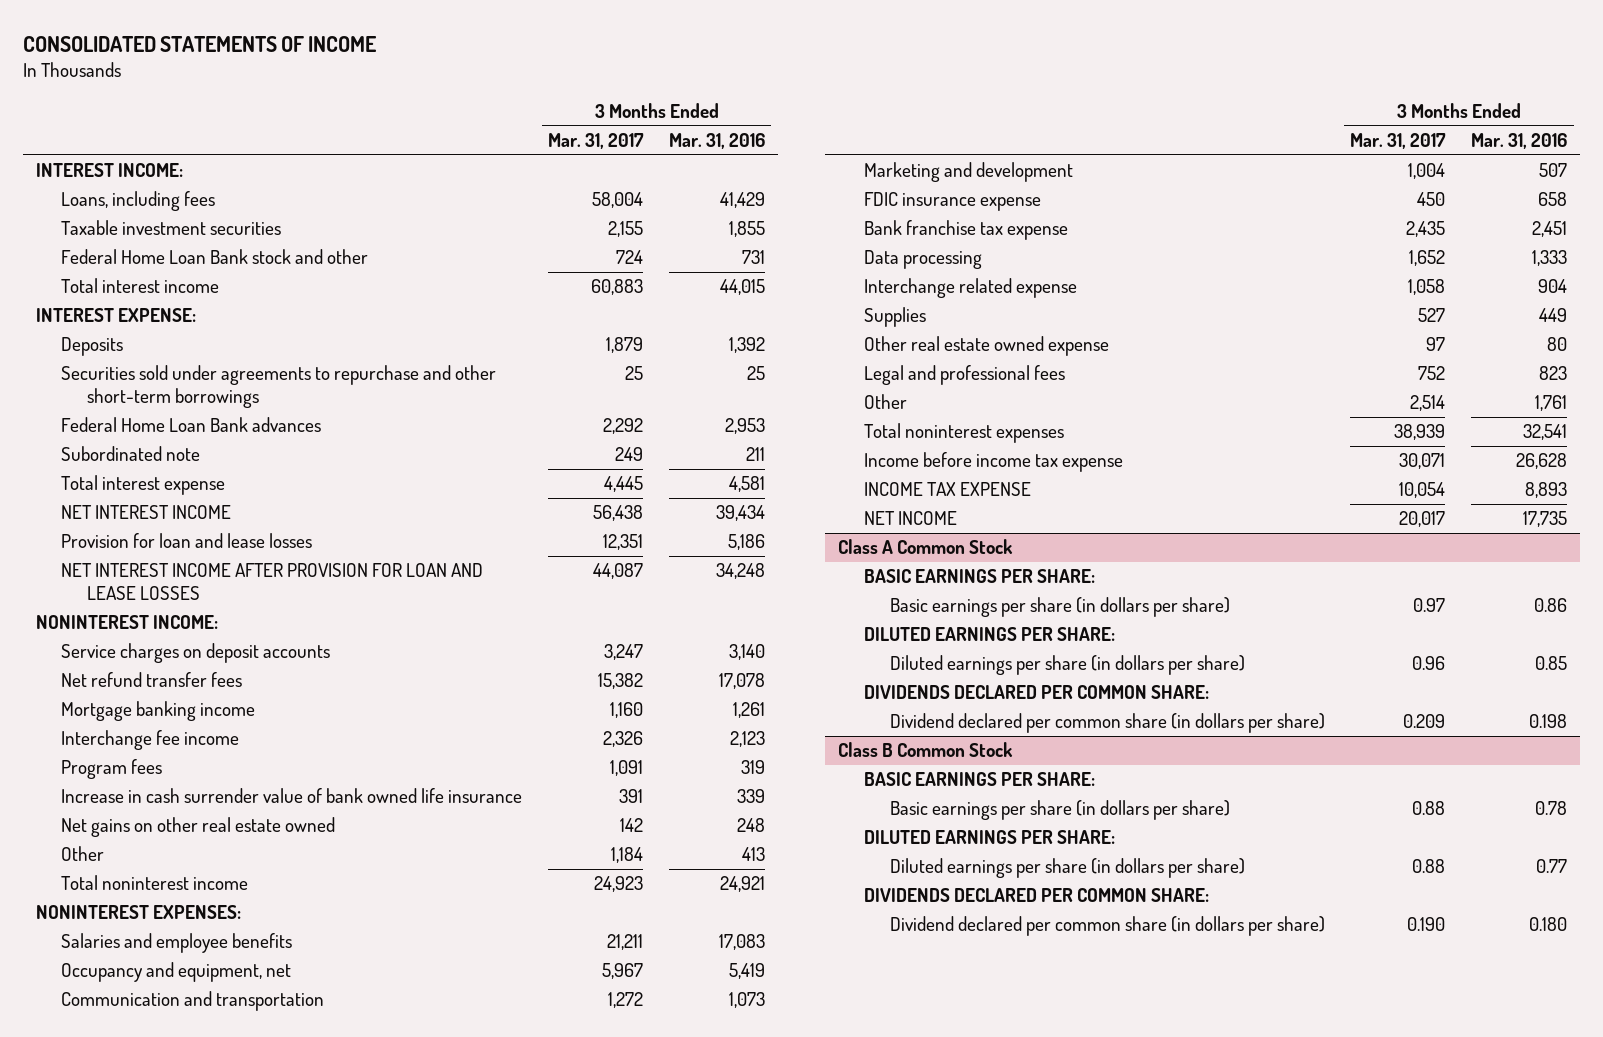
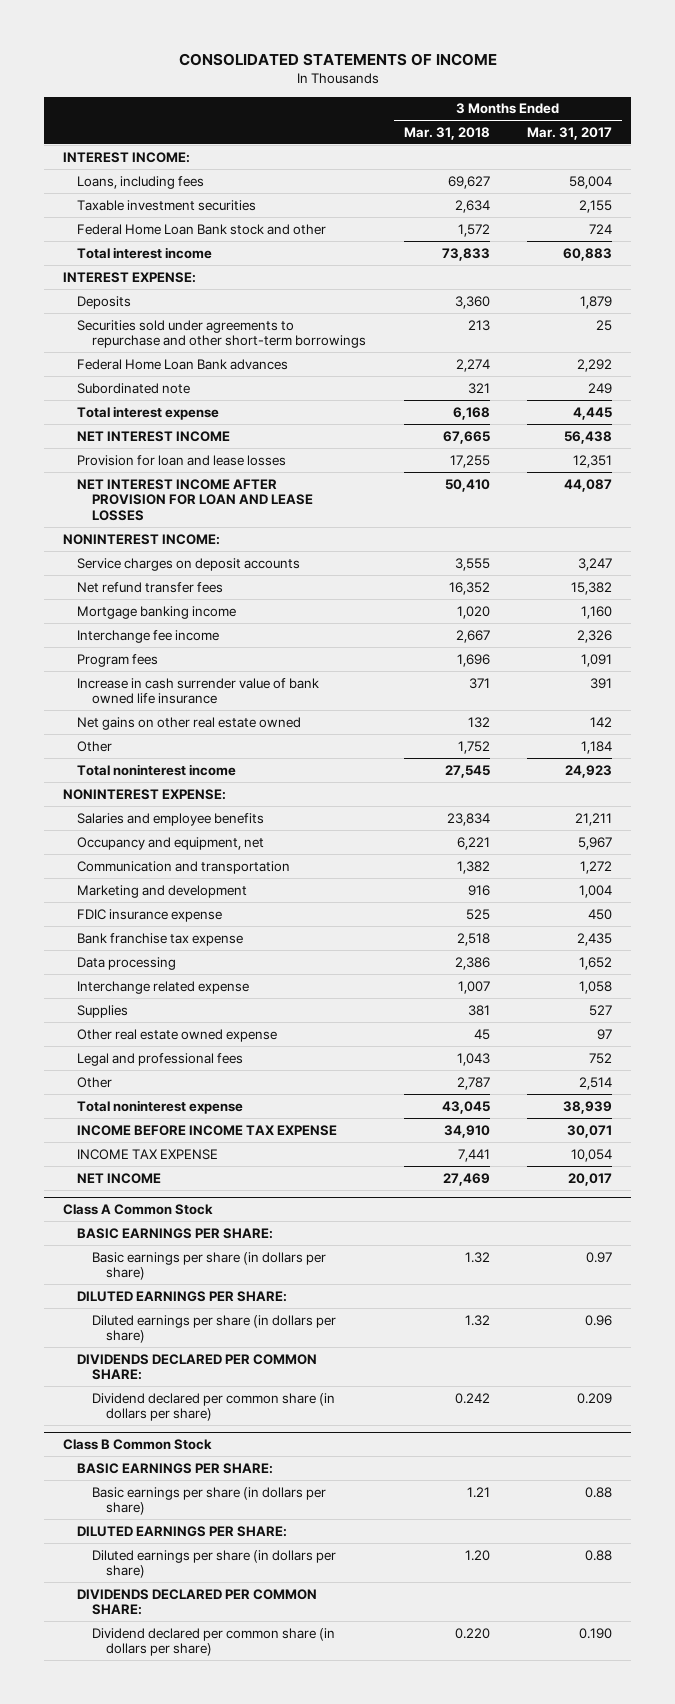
- | 3 Months Ended Mar. 31, 2017 | 3 Months Ended Mar. 31, 2016
+ | 3 Months Ended Mar. 31, 2018 | 3 Months Ended Mar. 31, 2017
- NONINTEREST EXPENSES:
+ NONINTEREST EXPENSE:
- Total noninterest expenses | 38,939 | 32,541
- Income before income tax expense | 30,071 | 26,628
+ Total noninterest expense | 43,045 | 38,939
+ INCOME BEFORE INCOME TAX EXPENSE | 34,910 | 30,071

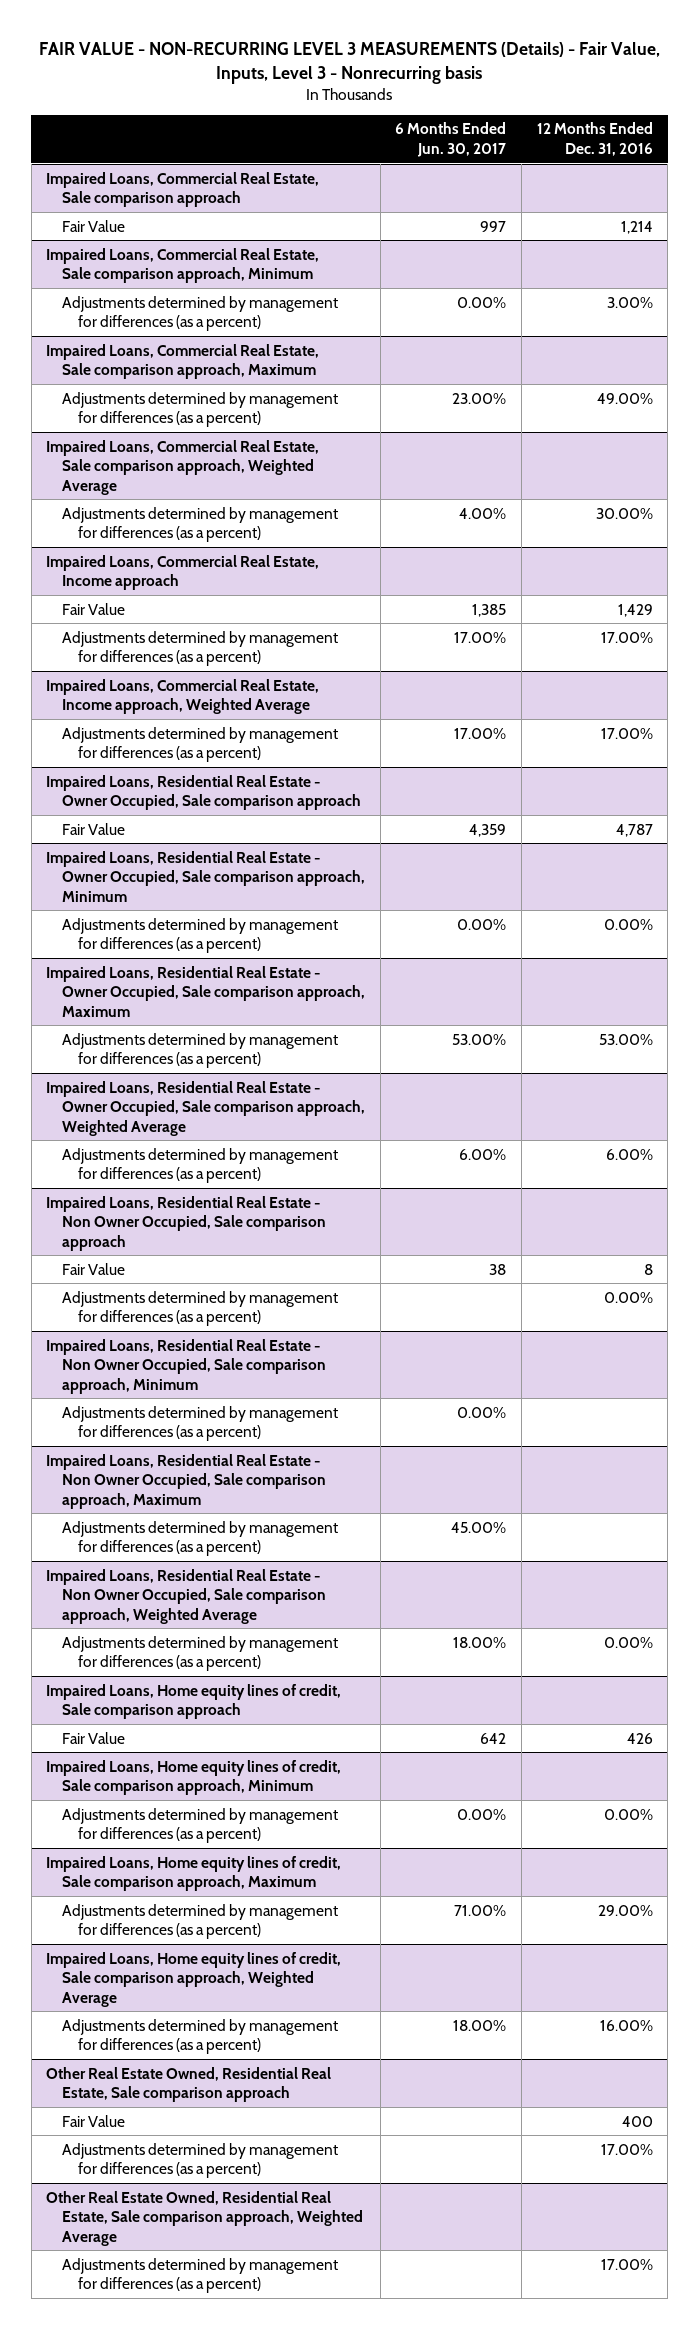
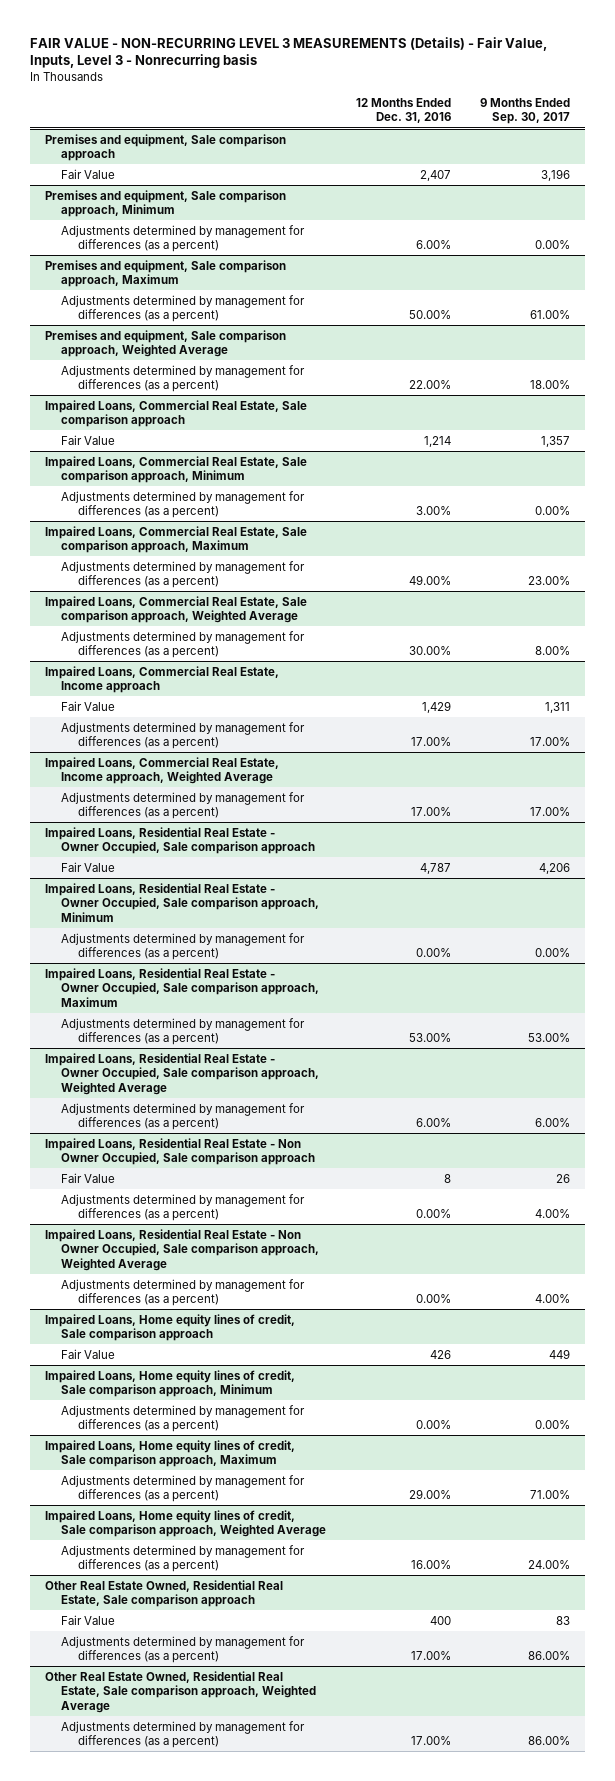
- | 6 Months Ended Jun. 30, 2017 | 12 Months Ended Dec. 31, 2016
+ | 12 Months Ended Dec. 31, 2016 | 9 Months Ended Sep. 30, 2017
+ Premises and equipment, Sale comparison approach
+ Fair Value | 2,407 | 3,196
+ Premises and equipment, Sale comparison approach, Minimum
+ Adjustments determined by management for differences (as a percent) | 6.00% | 0.00%
+ Premises and equipment, Sale comparison approach, Maximum
+ Adjustments determined by management for differences (as a percent) | 50.00% | 61.00%
+ Premises and equipment, Sale comparison approach, Weighted Average
+ Adjustments determined by management for differences (as a percent) | 22.00% | 18.00%
- Impaired Loans, Residential Real Estate - Non Owner Occupied, Sale comparison approach, Minimum
- Adjustments determined by management for differences (as a percent) | 0.00% |
- Impaired Loans, Residential Real Estate - Non Owner Occupied, Sale comparison approach, Maximum
- Adjustments determined by management for differences (as a percent) | 45.00% |

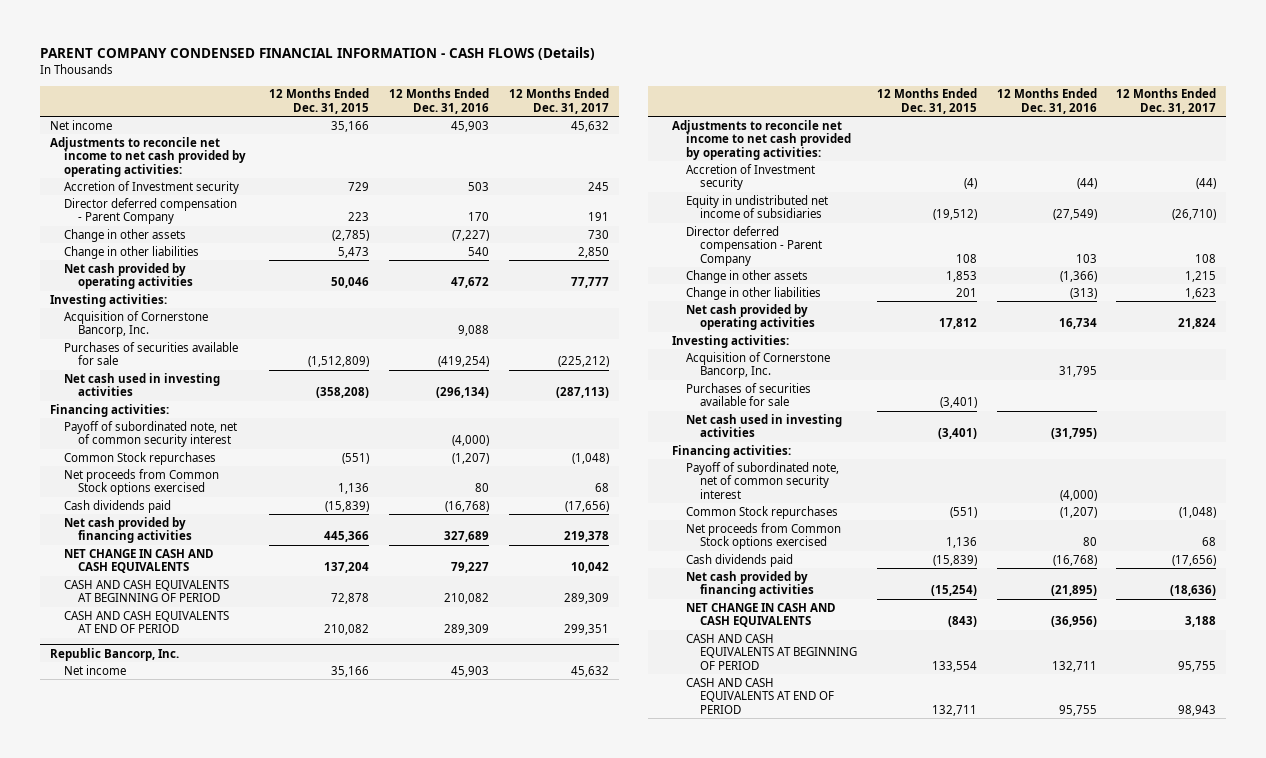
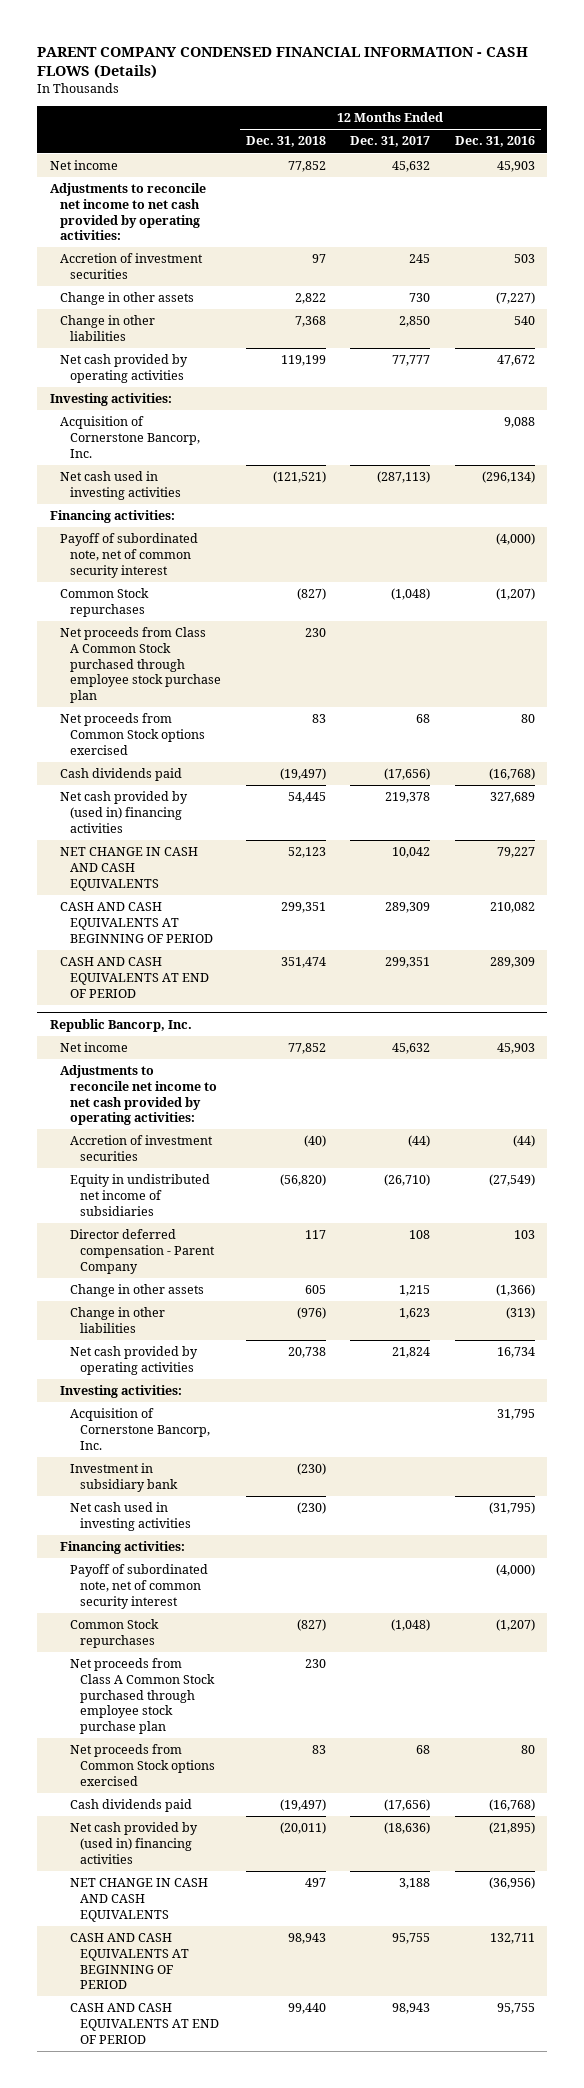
- | 12 Months Ended Dec. 31, 2015 | 12 Months Ended Dec. 31, 2016 | 12 Months Ended Dec. 31, 2017
+ | 12 Months Ended Dec. 31, 2018 | 12 Months Ended Dec. 31, 2017 | 12 Months Ended Dec. 31, 2016
- Accretion of Investment security | 729 | 503 | 245
- Director deferred compensation - Parent Company | 223 | 170 | 191
+ Accretion of investment securities | 97 | 245 | 503
- Purchases of securities available for sale | (1,512,809) | (419,254) | (225,212)
+ Net proceeds from Class A Common Stock purchased through employee stock purchase plan | 230 | |
- Net cash provided by financing activities | 445,366 | 327,689 | 219,378
+ Net cash provided by (used in) financing activities | 54,445 | 219,378 | 327,689
@ Republic Bancorp, Inc.
- Accretion of Investment security | (4) | (44) | (44)
+ Accretion of investment securities | (40) | (44) | (44)
- Purchases of securities available for sale | (3,401) | |
+ Investment in subsidiary bank | (230) | |
+ Net proceeds from Class A Common Stock purchased through employee stock purchase plan | 230 | |
- Net cash provided by financing activities | (15,254) | (21,895) | (18,636)
+ Net cash provided by (used in) financing activities | (20,011) | (18,636) | (21,895)

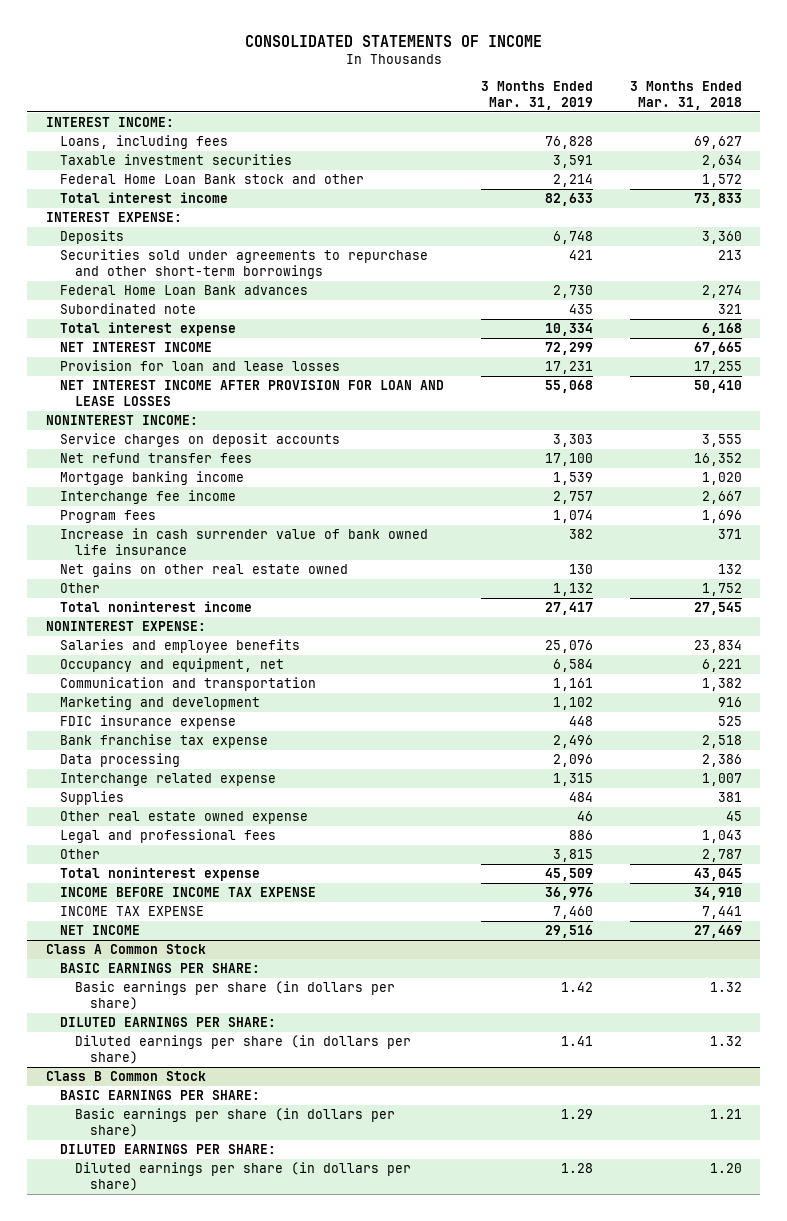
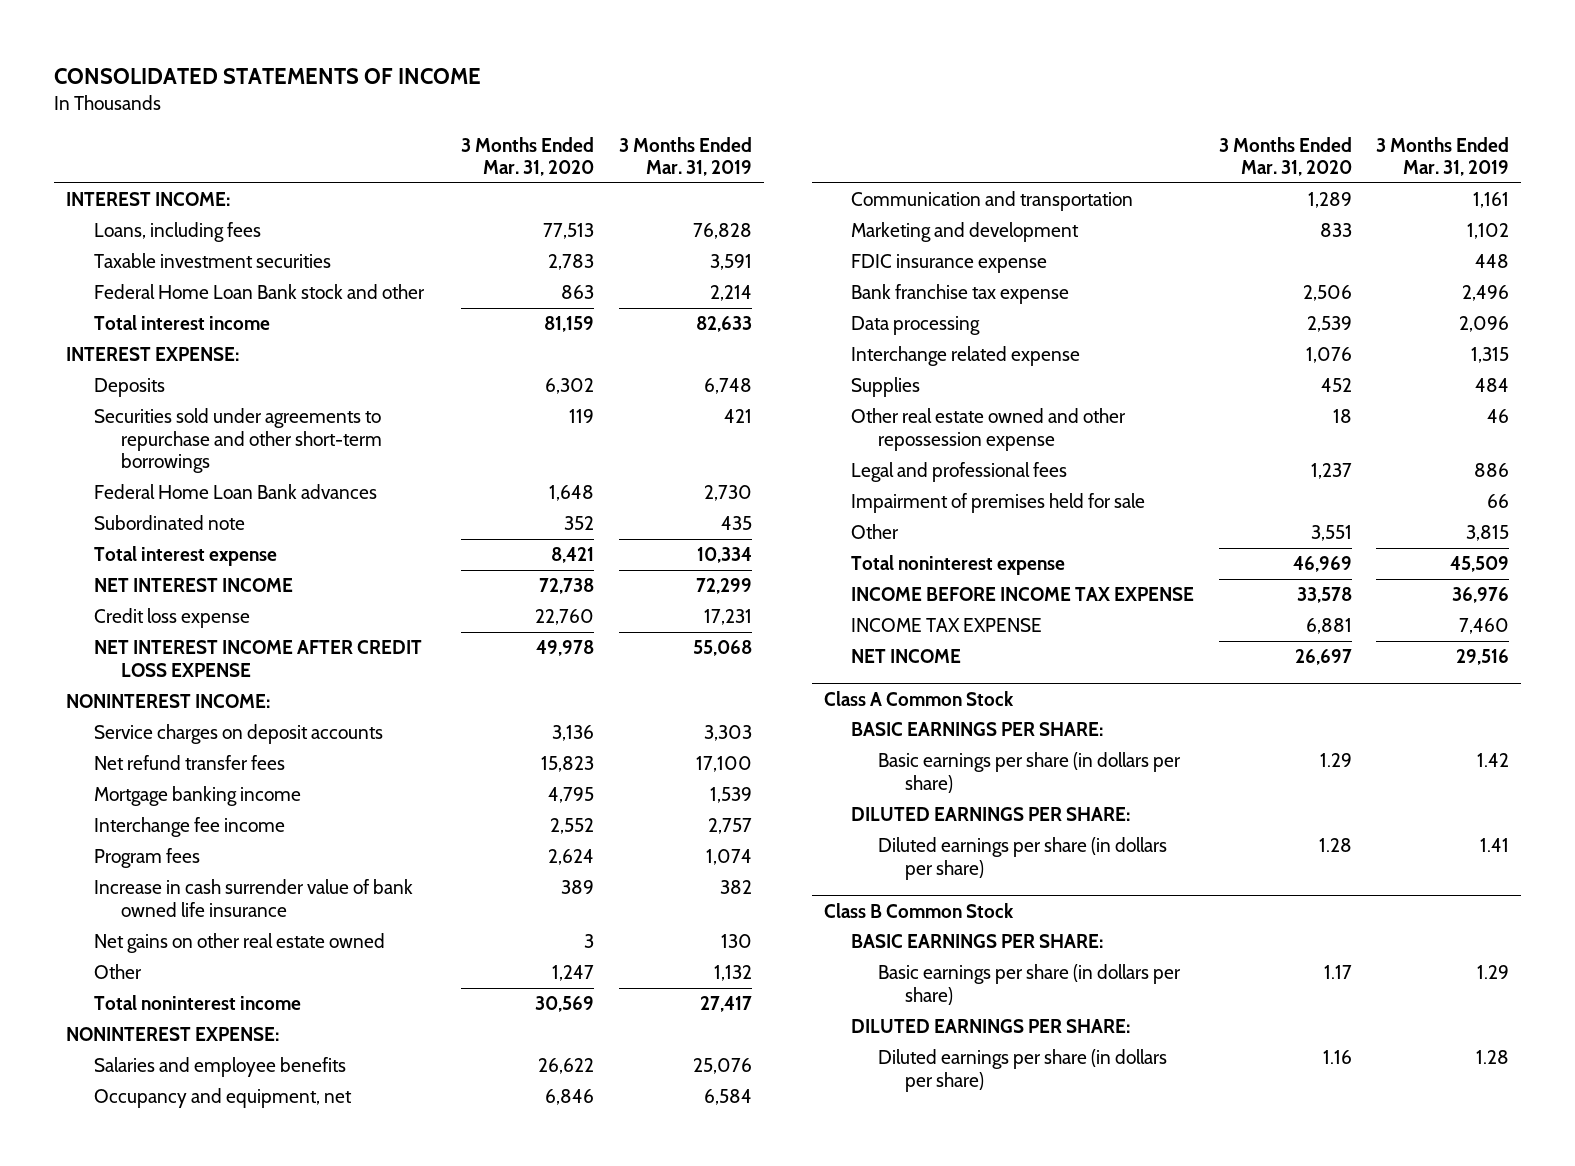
- | 3 Months Ended Mar. 31, 2019 | 3 Months Ended Mar. 31, 2018
+ | 3 Months Ended Mar. 31, 2020 | 3 Months Ended Mar. 31, 2019
- Provision for loan and lease losses | 17,231 | 17,255
- NET INTEREST INCOME AFTER PROVISION FOR LOAN AND LEASE LOSSES | 55,068 | 50,410
+ Credit loss expense | 22,760 | 17,231
+ NET INTEREST INCOME AFTER CREDIT LOSS EXPENSE | 49,978 | 55,068
- Other real estate owned expense | 46 | 45
+ Other real estate owned and other repossession expense | 18 | 46
+ Impairment of premises held for sale | | 66

